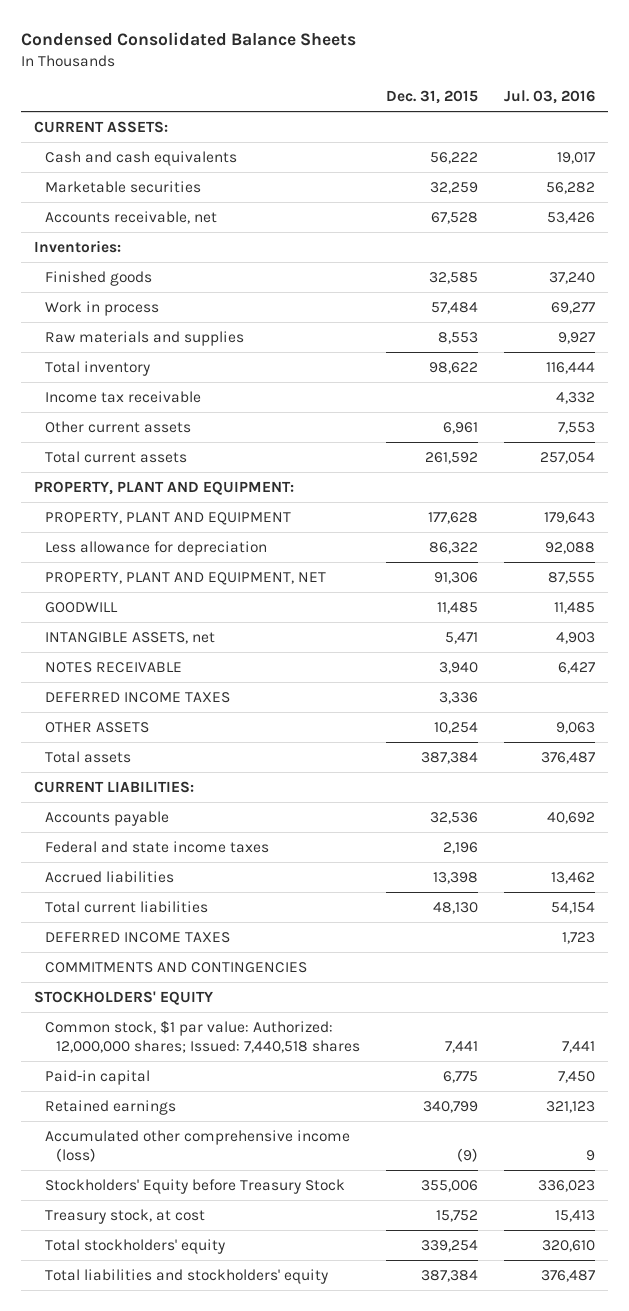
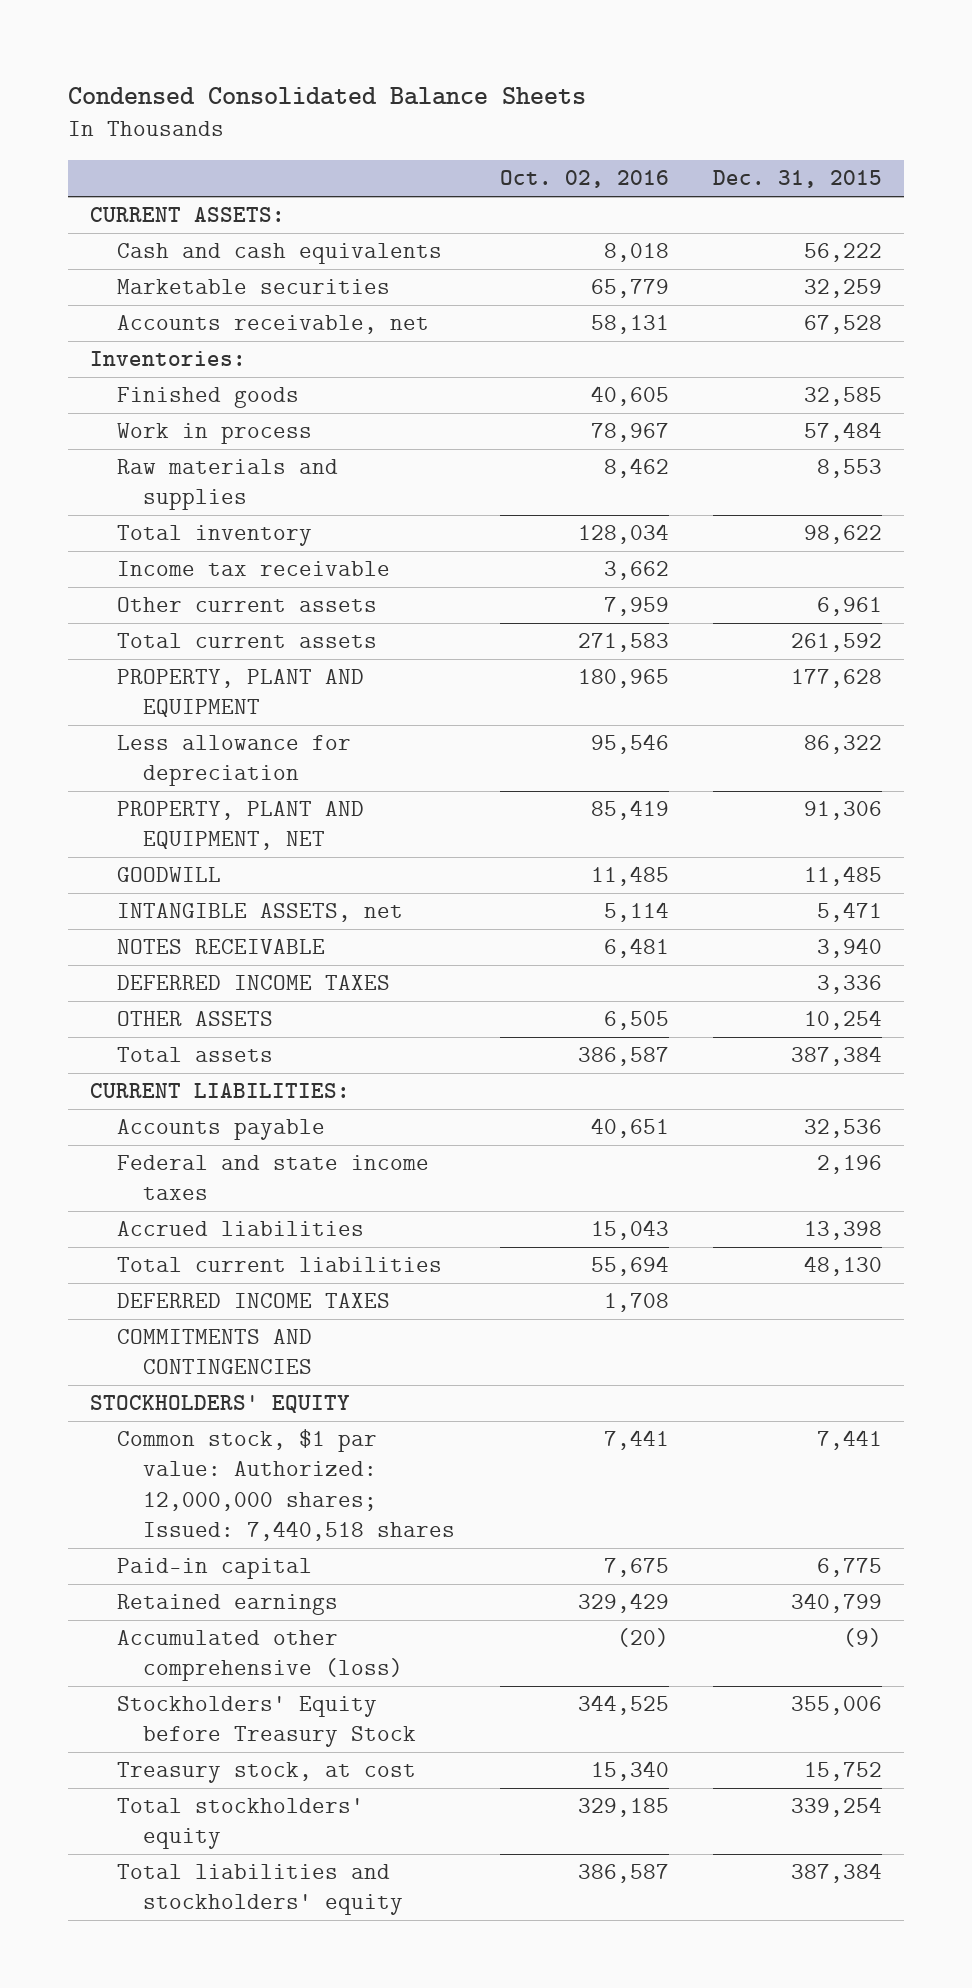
- | Dec. 31, 2015 | Jul. 03, 2016
+ | Oct. 02, 2016 | Dec. 31, 2015
- PROPERTY, PLANT AND EQUIPMENT:
- Accumulated other comprehensive income (loss) | (9) | 9
+ Accumulated other comprehensive (loss) | (20) | (9)

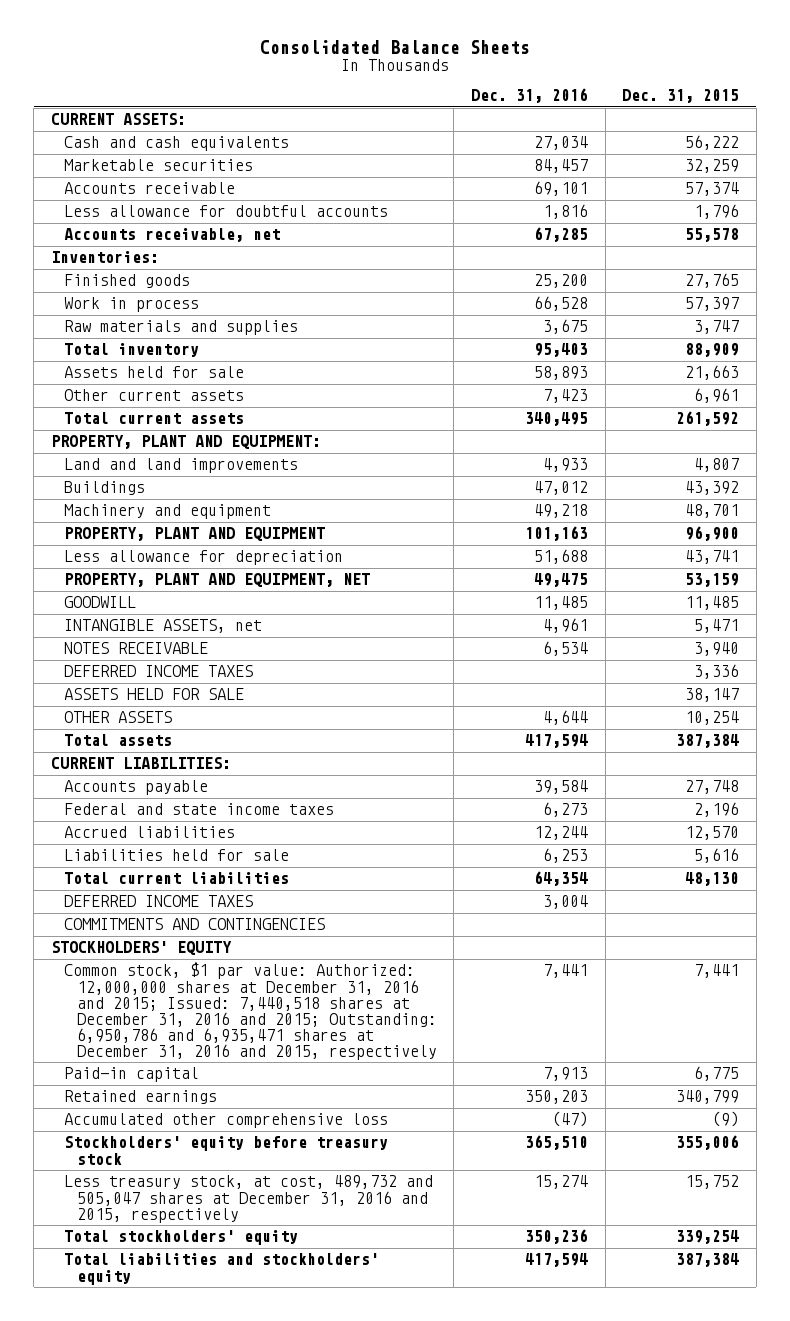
- Condensed Consolidated Balance Sheets
+ Consolidated Balance Sheets
- | Oct. 02, 2016 | Dec. 31, 2015
+ | Dec. 31, 2016 | Dec. 31, 2015
- Accounts receivable, net | 58,131 | 67,528
+ Accounts receivable | 69,101 | 57,374
+ Less allowance for doubtful accounts | 1,816 | 1,796
+ Accounts receivable, net | 67,285 | 55,578
- Finished goods | 40,605 | 32,585
- Work in process | 78,967 | 57,484
- Raw materials and supplies | 8,462 | 8,553
- Total inventory | 128,034 | 98,622
- Income tax receivable | 3,662 |
+ Finished goods | 25,200 | 27,765
+ Work in process | 66,528 | 57,397
+ Raw materials and supplies | 3,675 | 3,747
+ Total inventory | 95,403 | 88,909
+ Assets held for sale | 58,893 | 21,663
- PROPERTY, PLANT AND EQUIPMENT | 180,965 | 177,628
- Less allowance for depreciation | 95,546 | 86,322
- PROPERTY, PLANT AND EQUIPMENT, NET | 85,419 | 91,306
+ PROPERTY, PLANT AND EQUIPMENT:
+ Land and land improvements | 4,933 | 4,807
+ Buildings | 47,012 | 43,392
+ Machinery and equipment | 49,218 | 48,701
+ PROPERTY, PLANT AND EQUIPMENT | 101,163 | 96,900
+ Less allowance for depreciation | 51,688 | 43,741
+ PROPERTY, PLANT AND EQUIPMENT, NET | 49,475 | 53,159
+ ASSETS HELD FOR SALE | | 38,147
- Accounts payable | 40,651 | 32,536
+ Accounts payable | 39,584 | 27,748
- Accrued liabilities | 15,043 | 13,398
+ Accrued liabilities | 12,244 | 12,570
+ Liabilities held for sale | 6,253 | 5,616
- Common stock, $1 par value: Authorized: 12,000,000 shares; Issued: 7,440,518 shares | 7,441 | 7,441
+ Common stock, $1 par value: Authorized: 12,000,000 shares at December 31, 2016 and 2015; Issued: 7,440,518 shares at December 31, 2016 and 2015; Outstanding: 6,950,786 and 6,935,471 shares at December 31, 2016 and 2015, respectively | 7,441 | 7,441
- Accumulated other comprehensive (loss) | (20) | (9)
- Stockholders' Equity before Treasury Stock | 344,525 | 355,006
- Treasury stock, at cost | 15,340 | 15,752
+ Accumulated other comprehensive loss | (47) | (9)
+ Stockholders' equity before treasury stock | 365,510 | 355,006
+ Less treasury stock, at cost, 489,732 and 505,047 shares at December 31, 2016 and 2015, respectively | 15,274 | 15,752

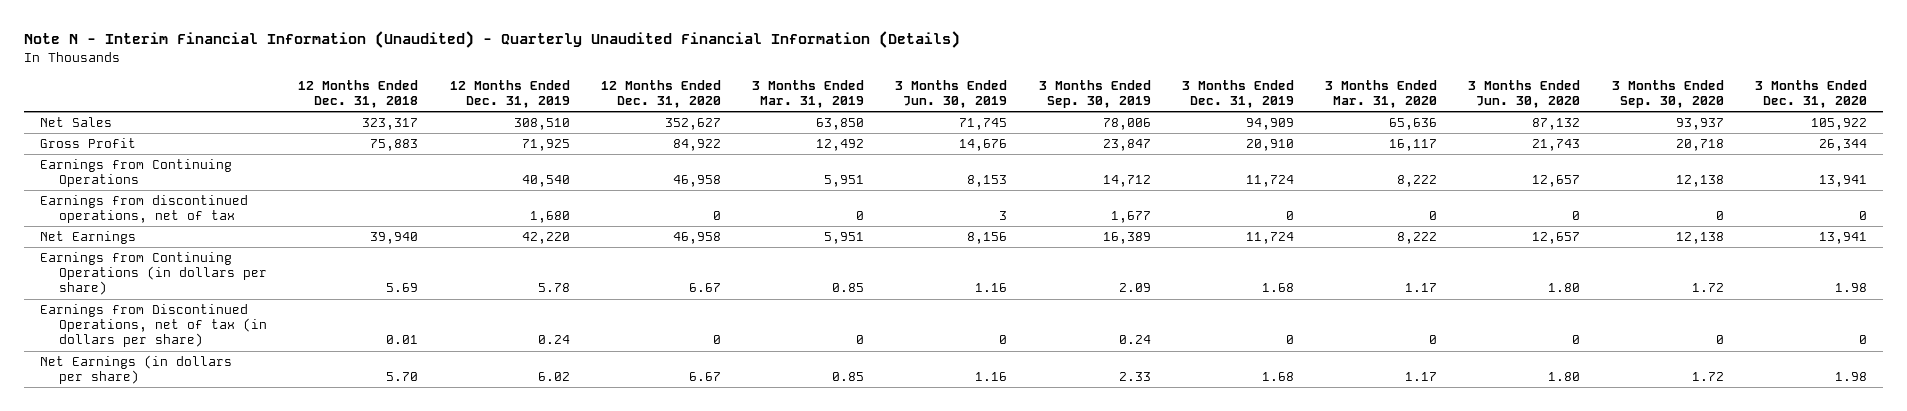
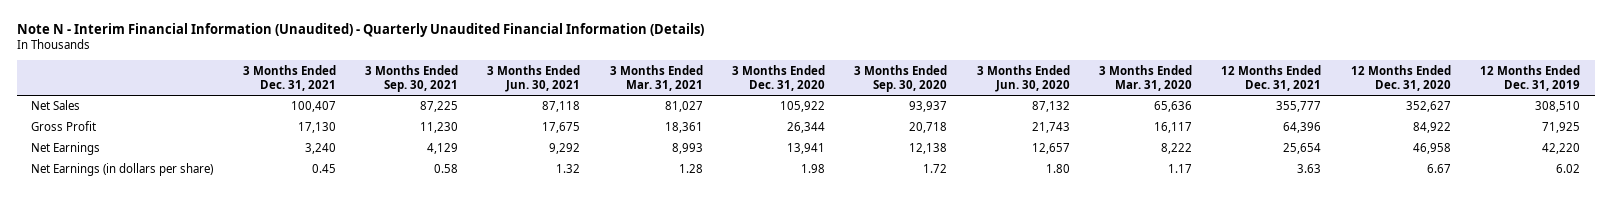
- | 12 Months Ended Dec. 31, 2018 | 12 Months Ended Dec. 31, 2019 | 12 Months Ended Dec. 31, 2020 | 3 Months Ended Mar. 31, 2019 | 3 Months Ended Jun. 30, 2019 | 3 Months Ended Sep. 30, 2019 | 3 Months Ended Dec. 31, 2019 | 3 Months Ended Mar. 31, 2020 | 3 Months Ended Jun. 30, 2020 | 3 Months Ended Sep. 30, 2020 | 3 Months Ended Dec. 31, 2020
+ | 3 Months Ended Dec. 31, 2021 | 3 Months Ended Sep. 30, 2021 | 3 Months Ended Jun. 30, 2021 | 3 Months Ended Mar. 31, 2021 | 3 Months Ended Dec. 31, 2020 | 3 Months Ended Sep. 30, 2020 | 3 Months Ended Jun. 30, 2020 | 3 Months Ended Mar. 31, 2020 | 12 Months Ended Dec. 31, 2021 | 12 Months Ended Dec. 31, 2020 | 12 Months Ended Dec. 31, 2019
- Earnings from Continuing Operations | | 40,540 | 46,958 | 5,951 | 8,153 | 14,712 | 11,724 | 8,222 | 12,657 | 12,138 | 13,941
- Earnings from discontinued operations, net of tax | | 1,680 | 0 | 0 | 3 | 1,677 | 0 | 0 | 0 | 0 | 0
- Earnings from Continuing Operations (in dollars per share) | 5.69 | 5.78 | 6.67 | 0.85 | 1.16 | 2.09 | 1.68 | 1.17 | 1.80 | 1.72 | 1.98
- Earnings from Discontinued Operations, net of tax (in dollars per share) | 0.01 | 0.24 | 0 | 0 | 0 | 0.24 | 0 | 0 | 0 | 0 | 0

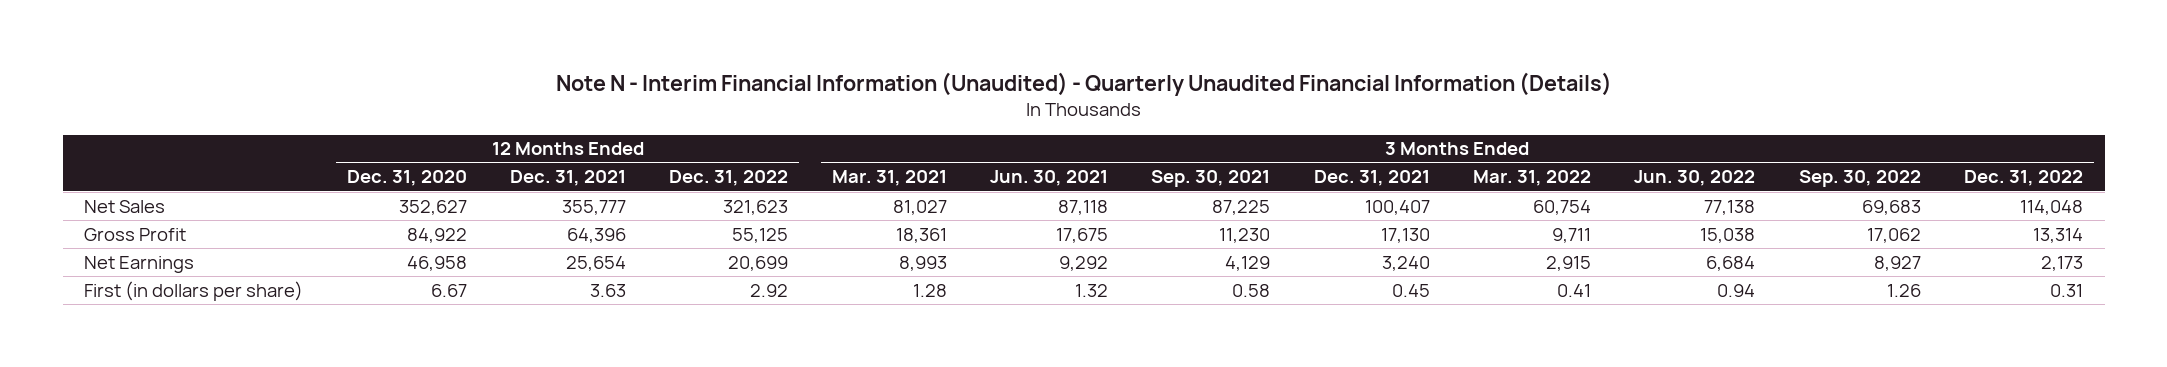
- | 3 Months Ended Dec. 31, 2021 | 3 Months Ended Sep. 30, 2021 | 3 Months Ended Jun. 30, 2021 | 3 Months Ended Mar. 31, 2021 | 3 Months Ended Dec. 31, 2020 | 3 Months Ended Sep. 30, 2020 | 3 Months Ended Jun. 30, 2020 | 3 Months Ended Mar. 31, 2020 | 12 Months Ended Dec. 31, 2021 | 12 Months Ended Dec. 31, 2020 | 12 Months Ended Dec. 31, 2019
+ | 12 Months Ended Dec. 31, 2020 | 12 Months Ended Dec. 31, 2021 | 12 Months Ended Dec. 31, 2022 | 3 Months Ended Mar. 31, 2021 | 3 Months Ended Jun. 30, 2021 | 3 Months Ended Sep. 30, 2021 | 3 Months Ended Dec. 31, 2021 | 3 Months Ended Mar. 31, 2022 | 3 Months Ended Jun. 30, 2022 | 3 Months Ended Sep. 30, 2022 | 3 Months Ended Dec. 31, 2022
- Net Earnings (in dollars per share) | 0.45 | 0.58 | 1.32 | 1.28 | 1.98 | 1.72 | 1.80 | 1.17 | 3.63 | 6.67 | 6.02
+ First (in dollars per share) | 6.67 | 3.63 | 2.92 | 1.28 | 1.32 | 0.58 | 0.45 | 0.41 | 0.94 | 1.26 | 0.31

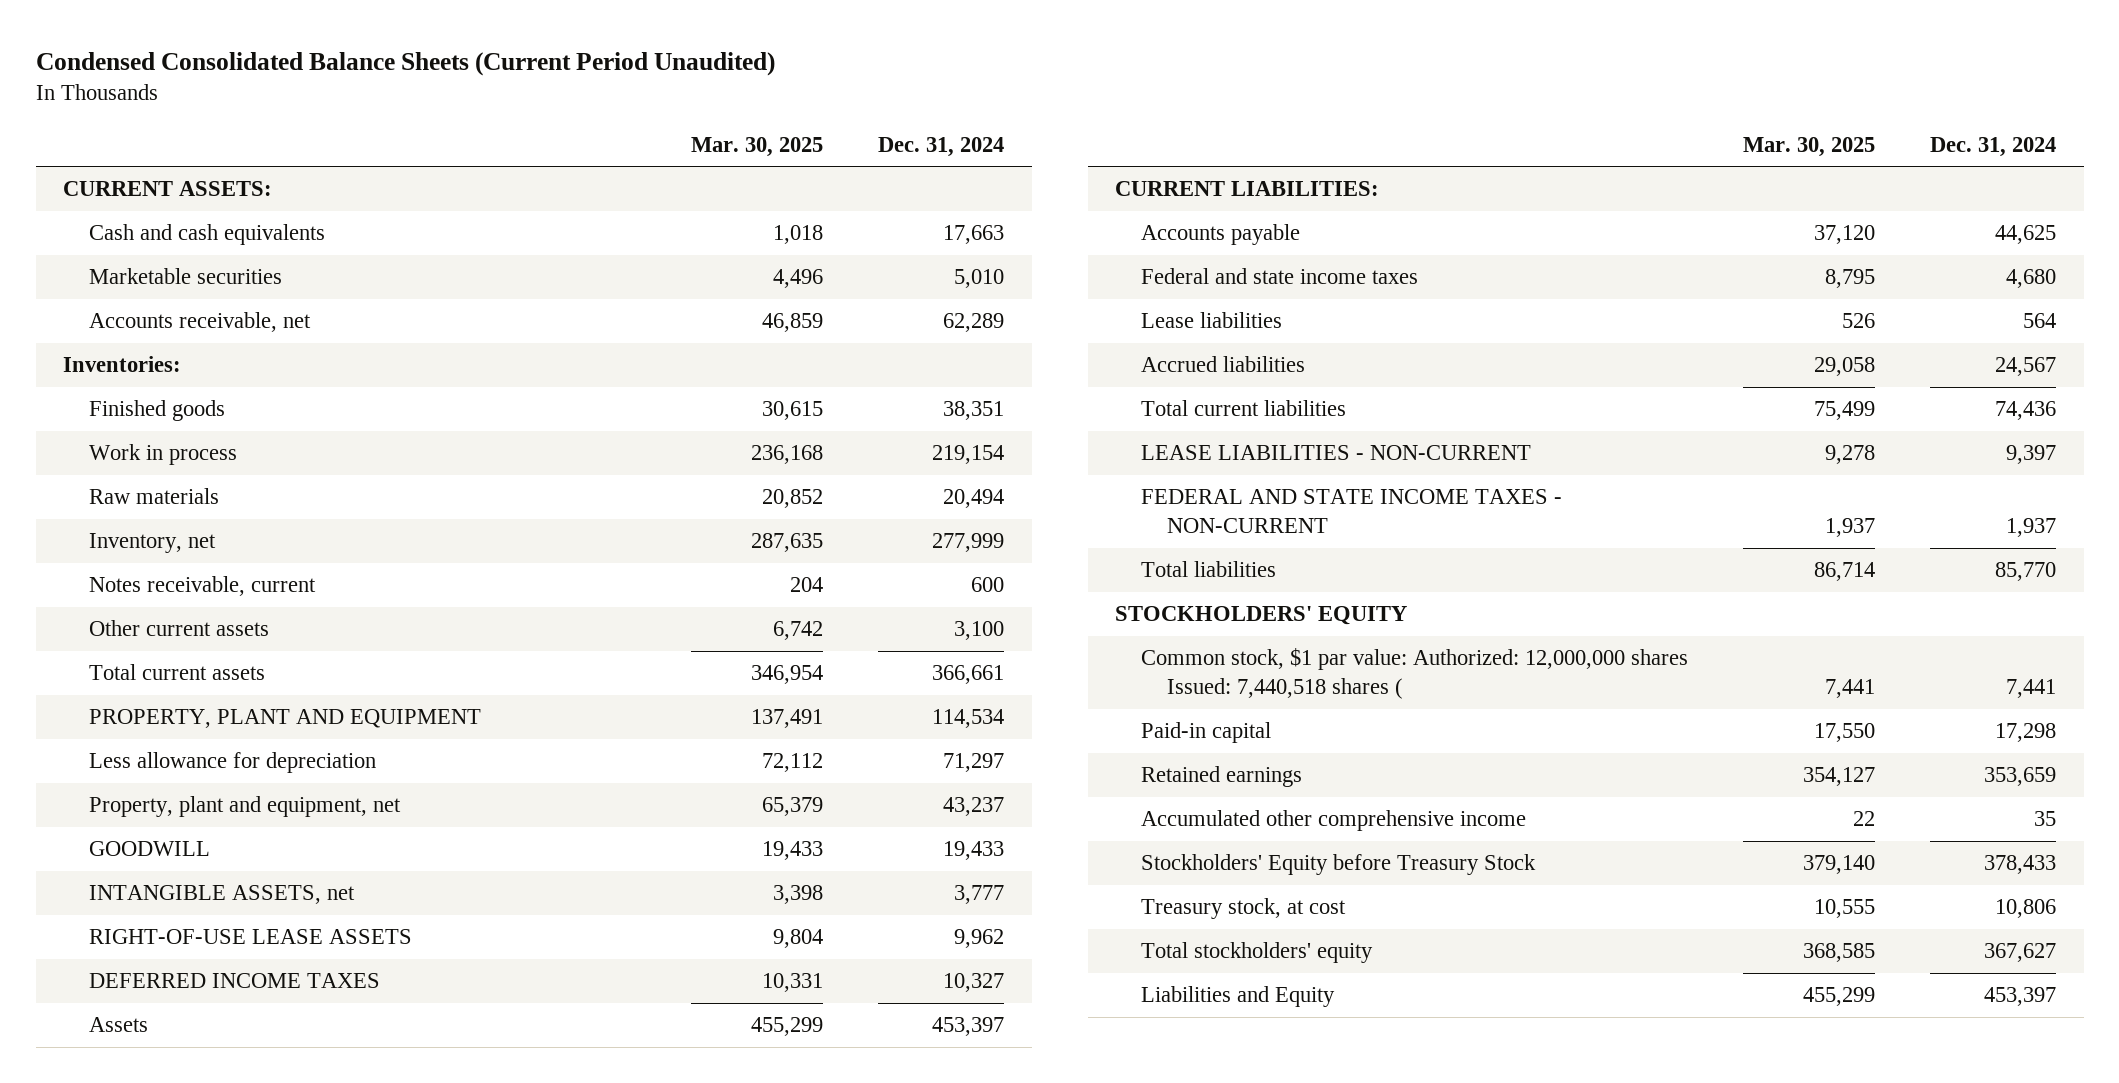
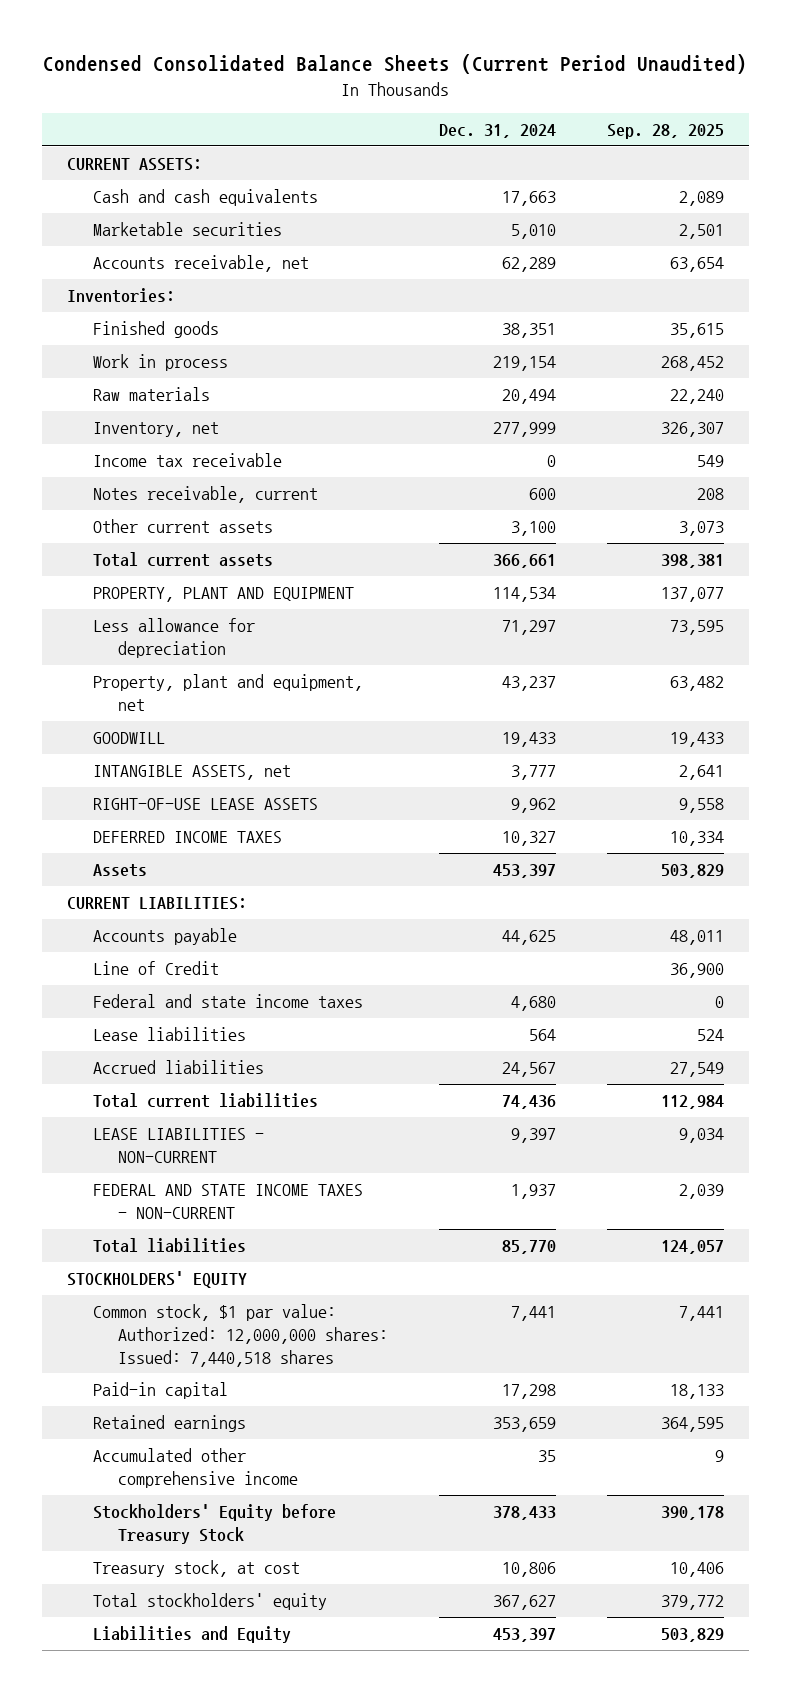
- | Mar. 30, 2025 | Dec. 31, 2024
+ | Dec. 31, 2024 | Sep. 28, 2025
+ Income tax receivable | 0 | 549
+ Line of Credit | | 36,900
- Common stock, $1 par value: Authorized: 12,000,000 shares Issued: 7,440,518 shares ( | 7,441 | 7,441
+ Common stock, $1 par value: Authorized: 12,000,000 shares: Issued: 7,440,518 shares | 7,441 | 7,441

